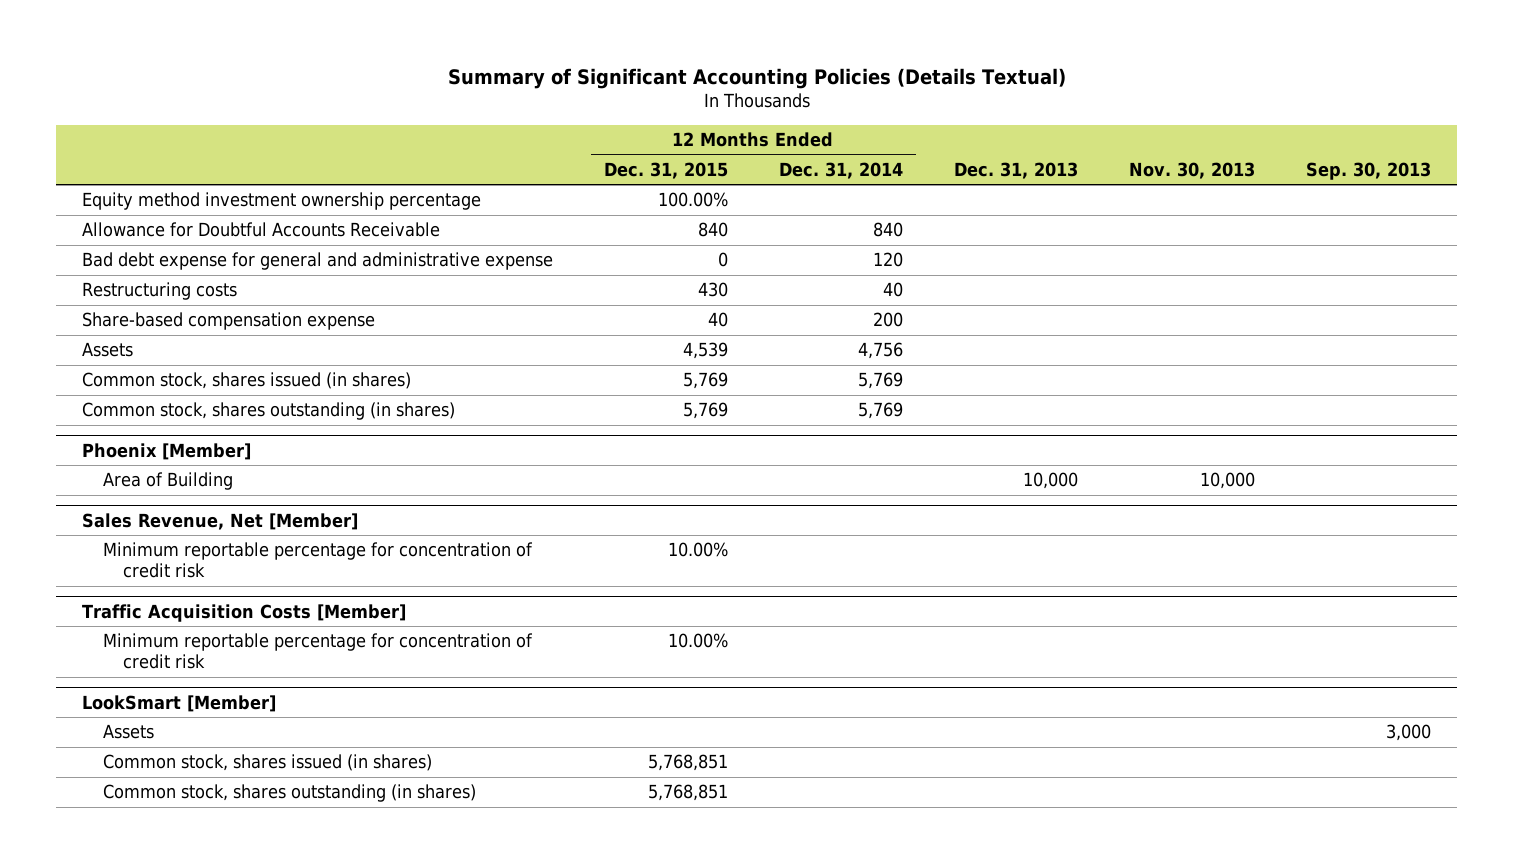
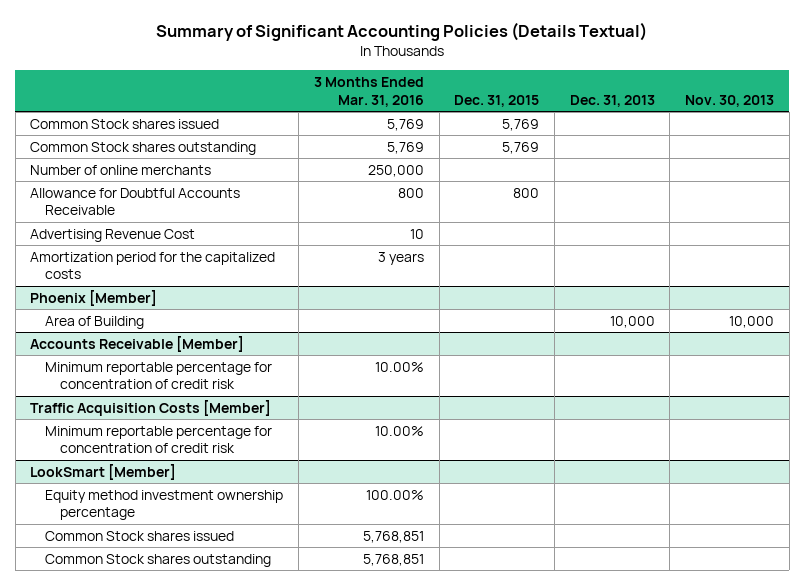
- | 12 Months Ended Dec. 31, 2015 | 12 Months Ended Dec. 31, 2014 | Dec. 31, 2013 | Nov. 30, 2013 | Sep. 30, 2013
+ | 3 Months Ended Mar. 31, 2016 | Dec. 31, 2015 | Dec. 31, 2013 | Nov. 30, 2013
- Equity method investment ownership percentage | 100.00% | | | |
+ Common Stock shares issued | 5,769 | 5,769 | |
+ Common Stock shares outstanding | 5,769 | 5,769 | |
+ Number of online merchants | 250,000 | | |
- Bad debt expense for general and administrative expense | 0 | 120 | | |
- Restructuring costs | 430 | 40 | | |
- Share-based compensation expense | 40 | 200 | | |
- Assets | 4,539 | 4,756 | | |
- Common stock, shares issued (in shares) | 5,769 | 5,769 | | |
- Common stock, shares outstanding (in shares) | 5,769 | 5,769 | | |
+ Advertising Revenue Cost | 10 | | |
+ Amortization period for the capitalized costs | 3 years | | |
- Sales Revenue, Net [Member]
- Minimum reportable percentage for concentration of credit risk | 10.00% | | | |
+ Accounts Receivable [Member]
+ Minimum reportable percentage for concentration of credit risk | 10.00% | | |
@ LookSmart [Member]
- Assets | | | | | 3,000
- Common stock, shares issued (in shares) | 5,768,851 | | | |
- Common stock, shares outstanding (in shares) | 5,768,851 | | | |
+ Equity method investment ownership percentage | 100.00% | | |
+ Common Stock shares issued | 5,768,851 | | |
+ Common Stock shares outstanding | 5,768,851 | | |

